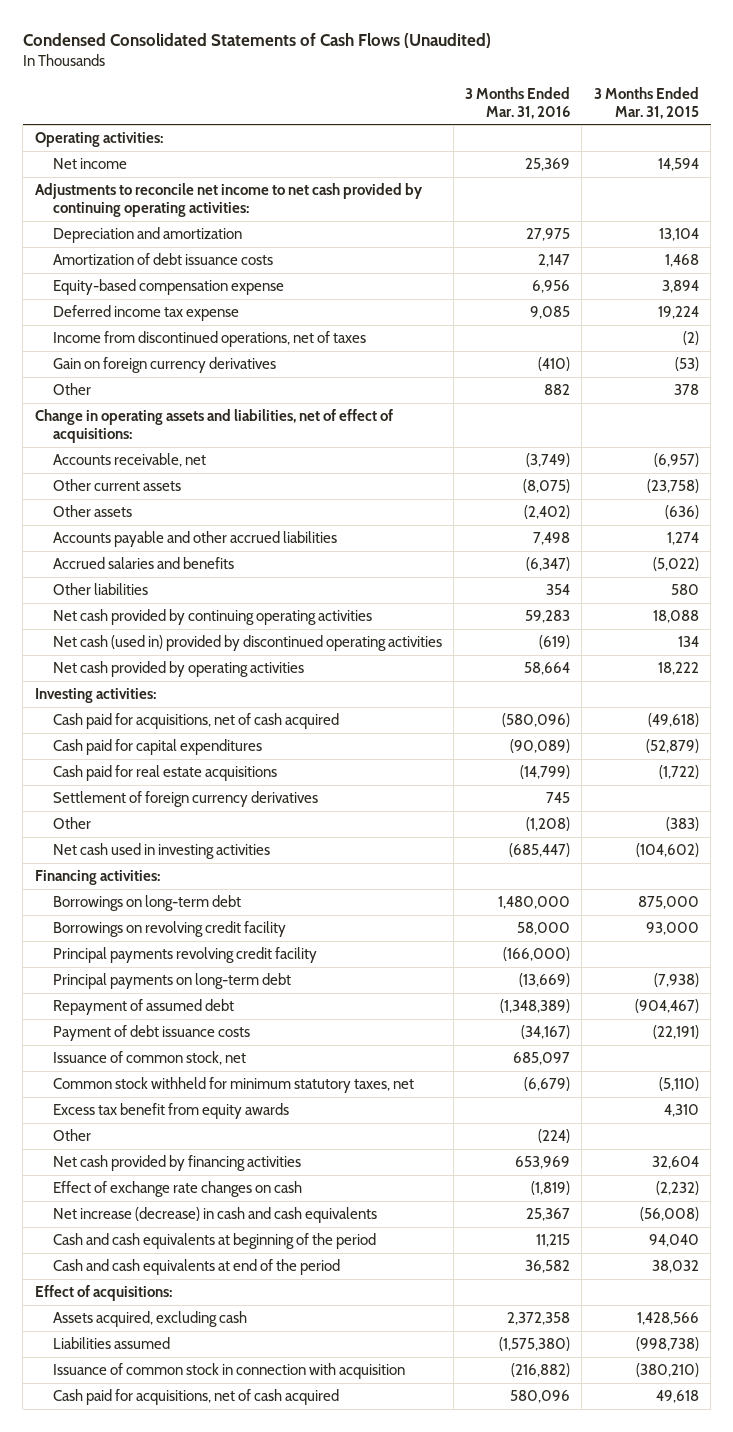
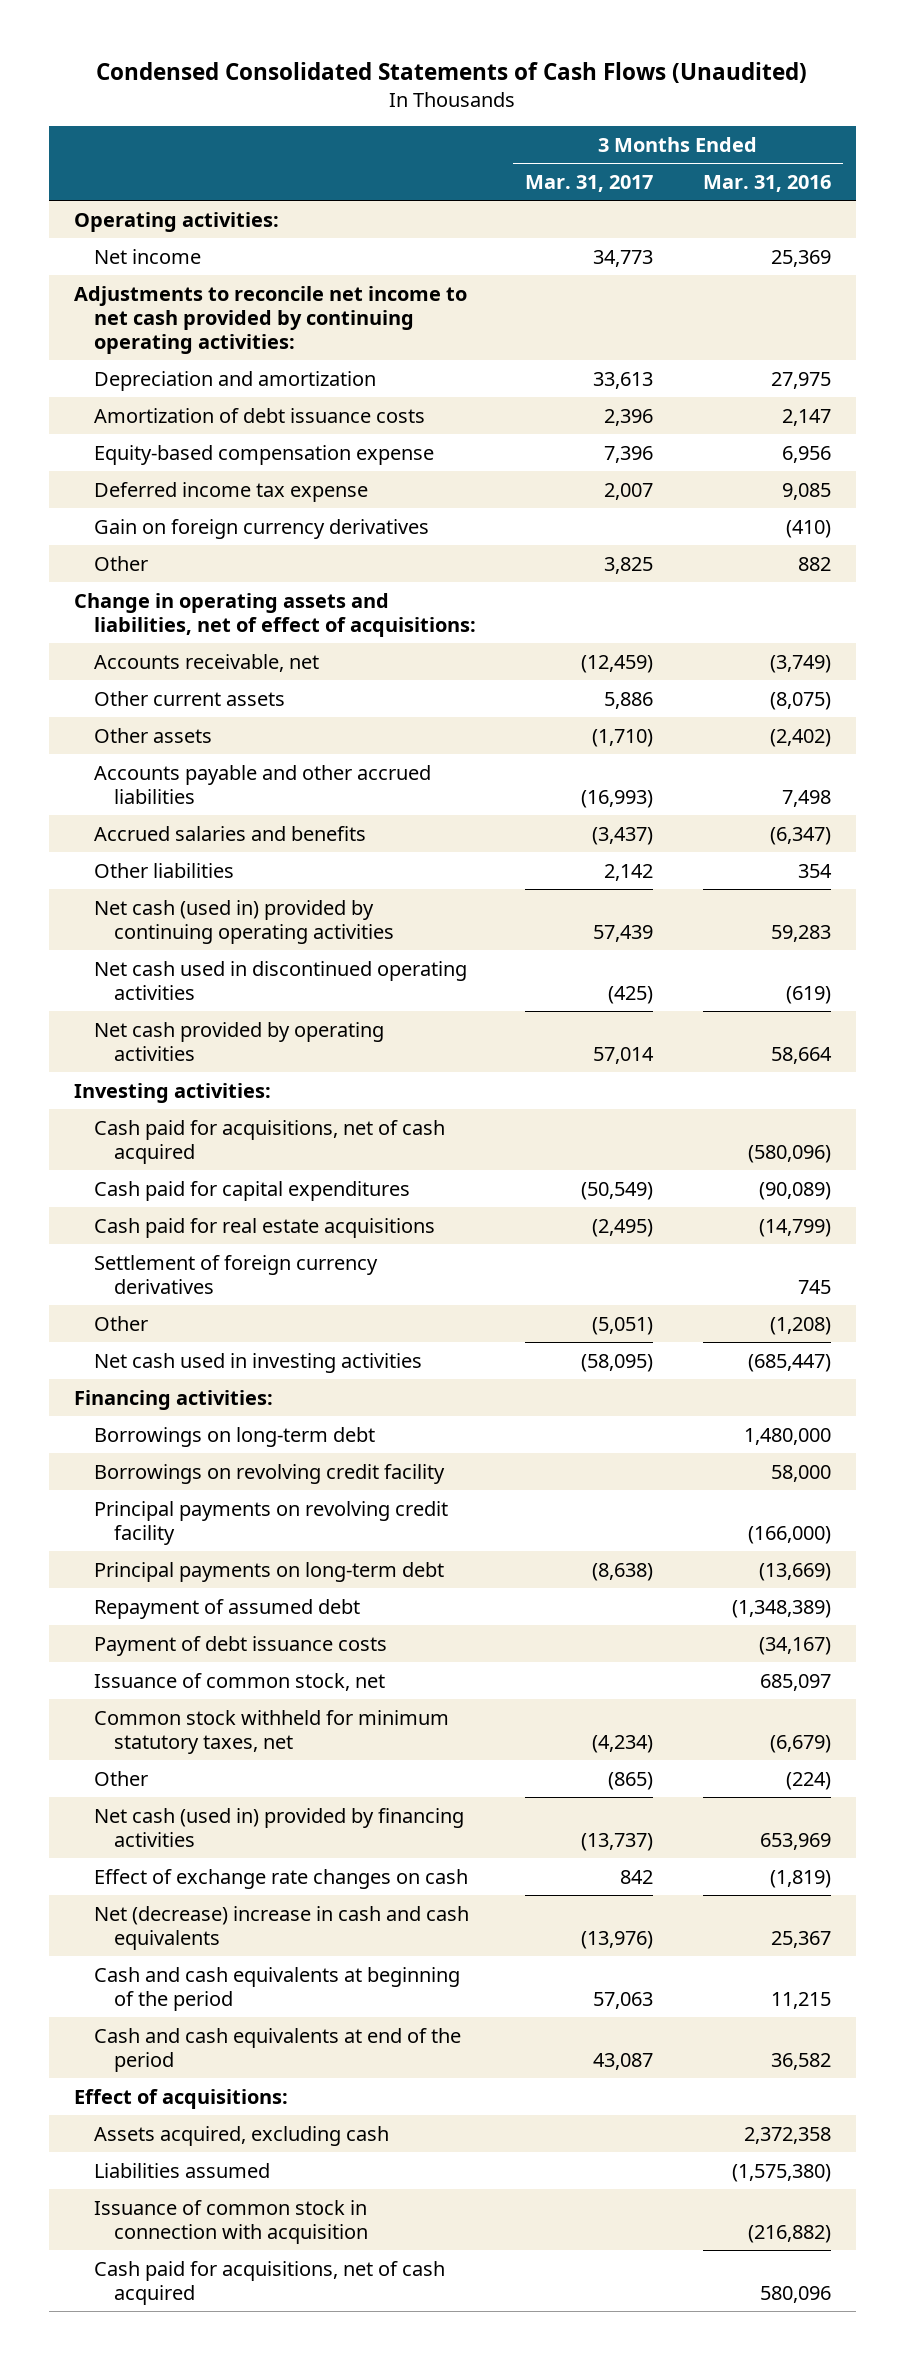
- | 3 Months Ended Mar. 31, 2016 | 3 Months Ended Mar. 31, 2015
+ | 3 Months Ended Mar. 31, 2017 | 3 Months Ended Mar. 31, 2016
- Income from discontinued operations, net of taxes | | (2)
- Net cash provided by continuing operating activities | 59,283 | 18,088
- Net cash (used in) provided by discontinued operating activities | (619) | 134
+ Net cash (used in) provided by continuing operating activities | 57,439 | 59,283
+ Net cash used in discontinued operating activities | (425) | (619)
- Principal payments revolving credit facility | (166,000) |
+ Principal payments on revolving credit facility | | (166,000)
- Excess tax benefit from equity awards | | 4,310
- Net cash provided by financing activities | 653,969 | 32,604
+ Net cash (used in) provided by financing activities | (13,737) | 653,969
- Net increase (decrease) in cash and cash equivalents | 25,367 | (56,008)
+ Net (decrease) increase in cash and cash equivalents | (13,976) | 25,367

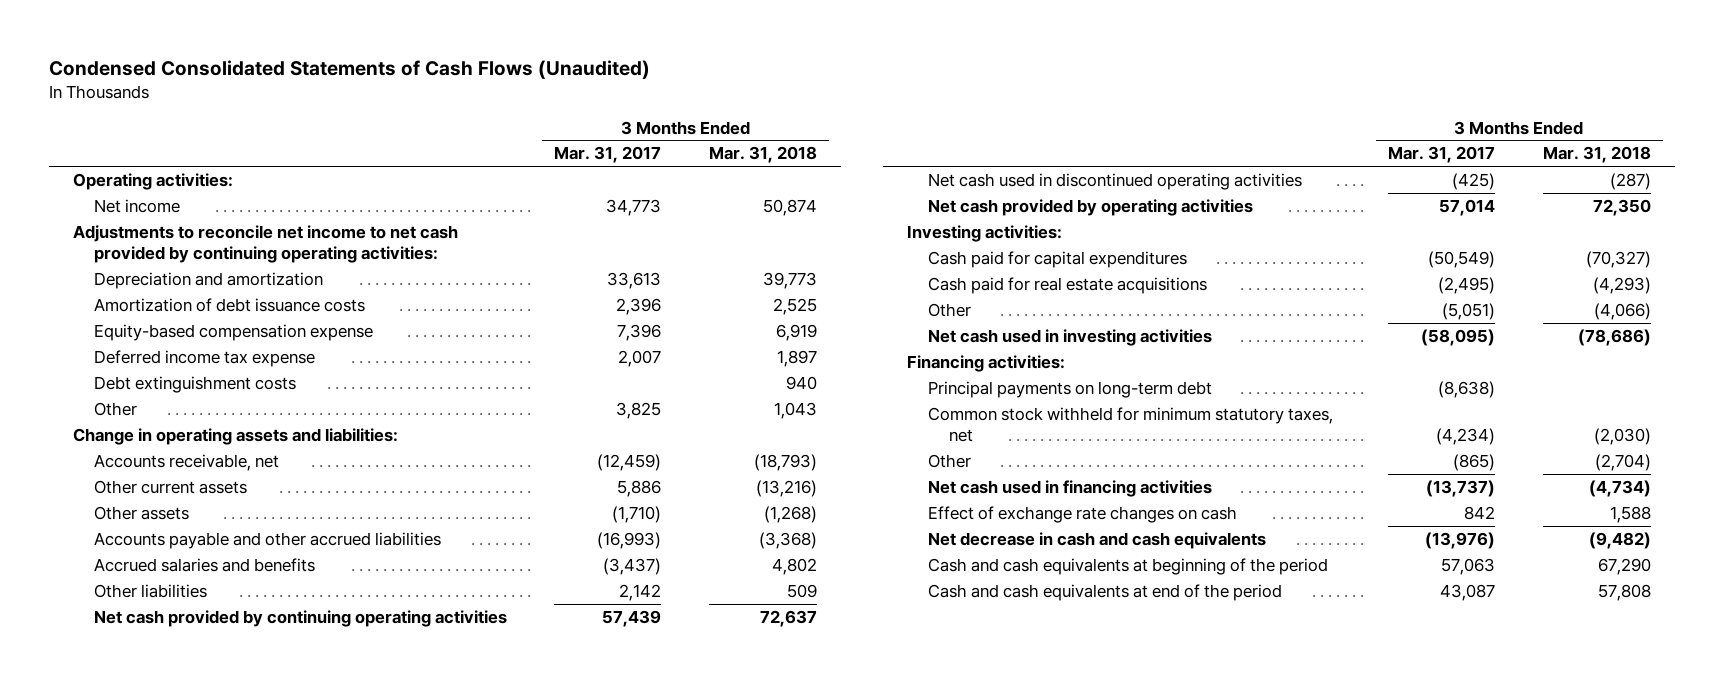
- | 3 Months Ended Mar. 31, 2017 | 3 Months Ended Mar. 31, 2016
+ | 3 Months Ended Mar. 31, 2017 | 3 Months Ended Mar. 31, 2018
- Gain on foreign currency derivatives | | (410)
+ Debt extinguishment costs | | 940
- Change in operating assets and liabilities, net of effect of acquisitions:
+ Change in operating assets and liabilities:
- Net cash (used in) provided by continuing operating activities | 57,439 | 59,283
+ Net cash provided by continuing operating activities | 57,439 | 72,637
- Cash paid for acquisitions, net of cash acquired | | (580,096)
- Settlement of foreign currency derivatives | | 745
- Borrowings on long-term debt | | 1,480,000
- Borrowings on revolving credit facility | | 58,000
- Principal payments on revolving credit facility | | (166,000)
- Repayment of assumed debt | | (1,348,389)
- Payment of debt issuance costs | | (34,167)
- Issuance of common stock, net | | 685,097
- Net cash (used in) provided by financing activities | (13,737) | 653,969
+ Net cash used in financing activities | (13,737) | (4,734)
- Net (decrease) increase in cash and cash equivalents | (13,976) | 25,367
+ Net decrease in cash and cash equivalents | (13,976) | (9,482)
- Effect of acquisitions:
- Assets acquired, excluding cash | | 2,372,358
- Liabilities assumed | | (1,575,380)
- Issuance of common stock in connection with acquisition | | (216,882)
- Cash paid for acquisitions, net of cash acquired | | 580,096

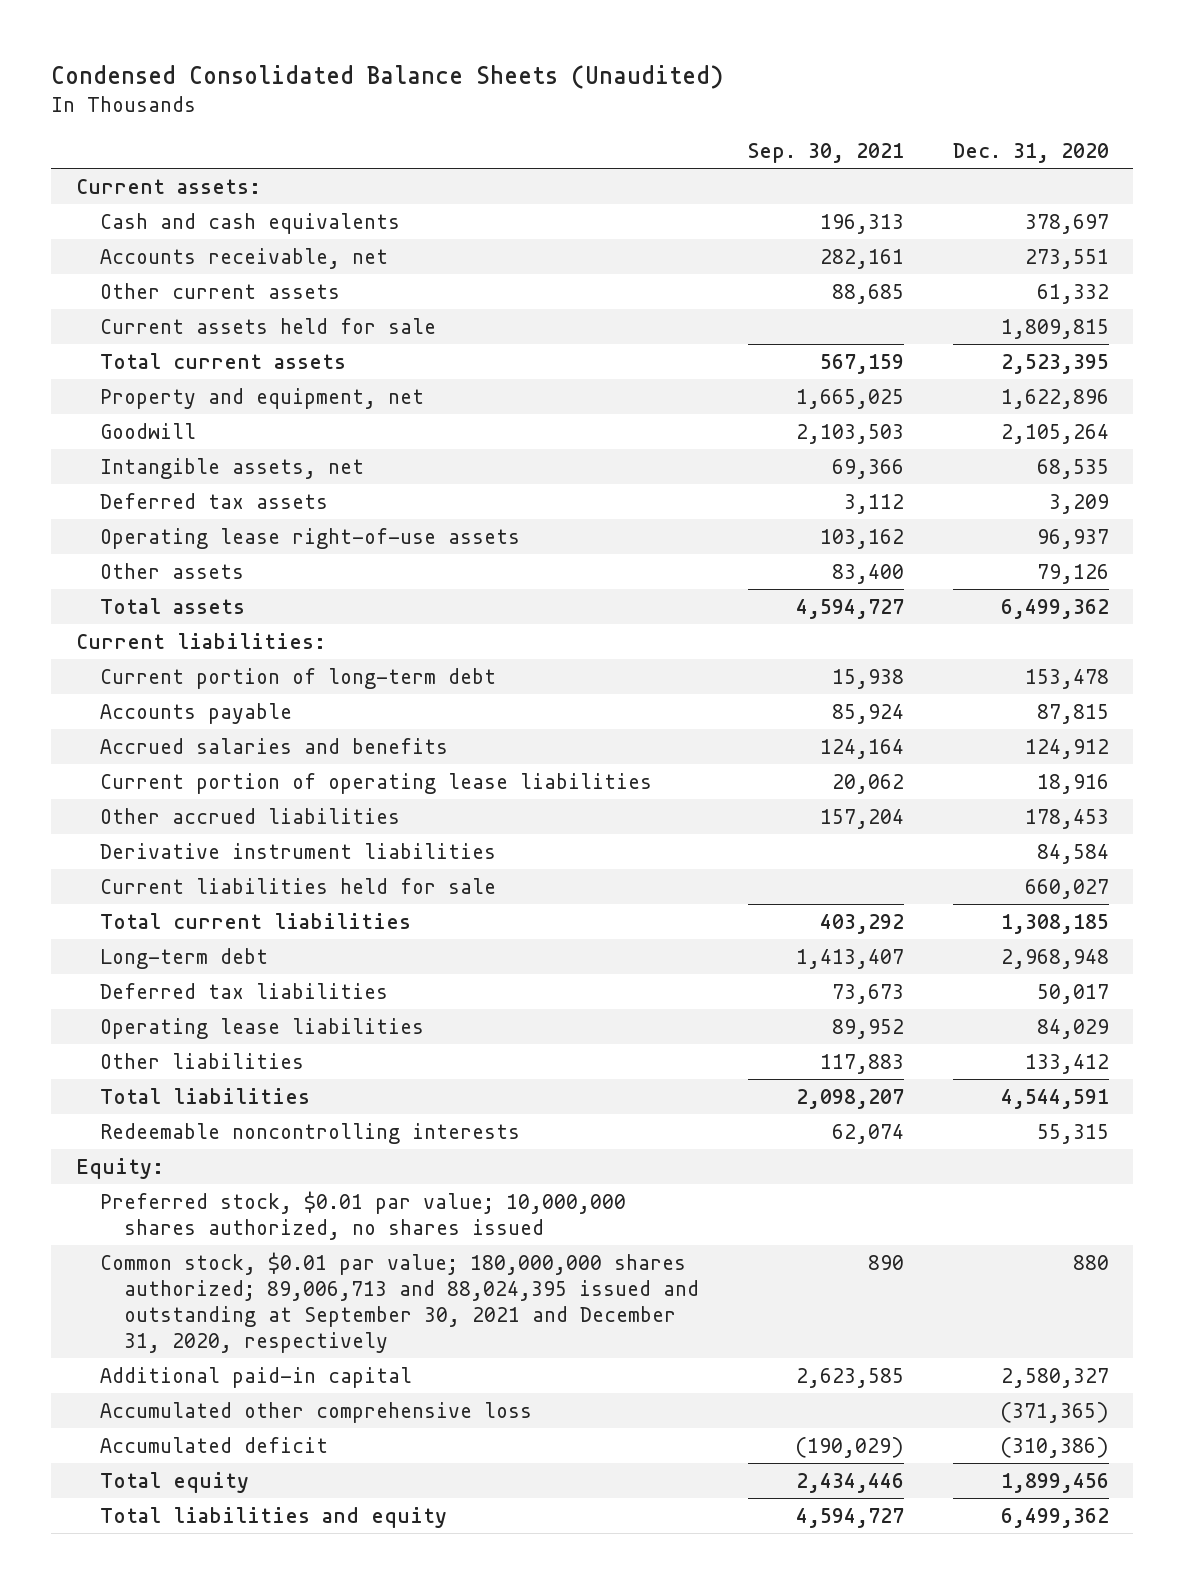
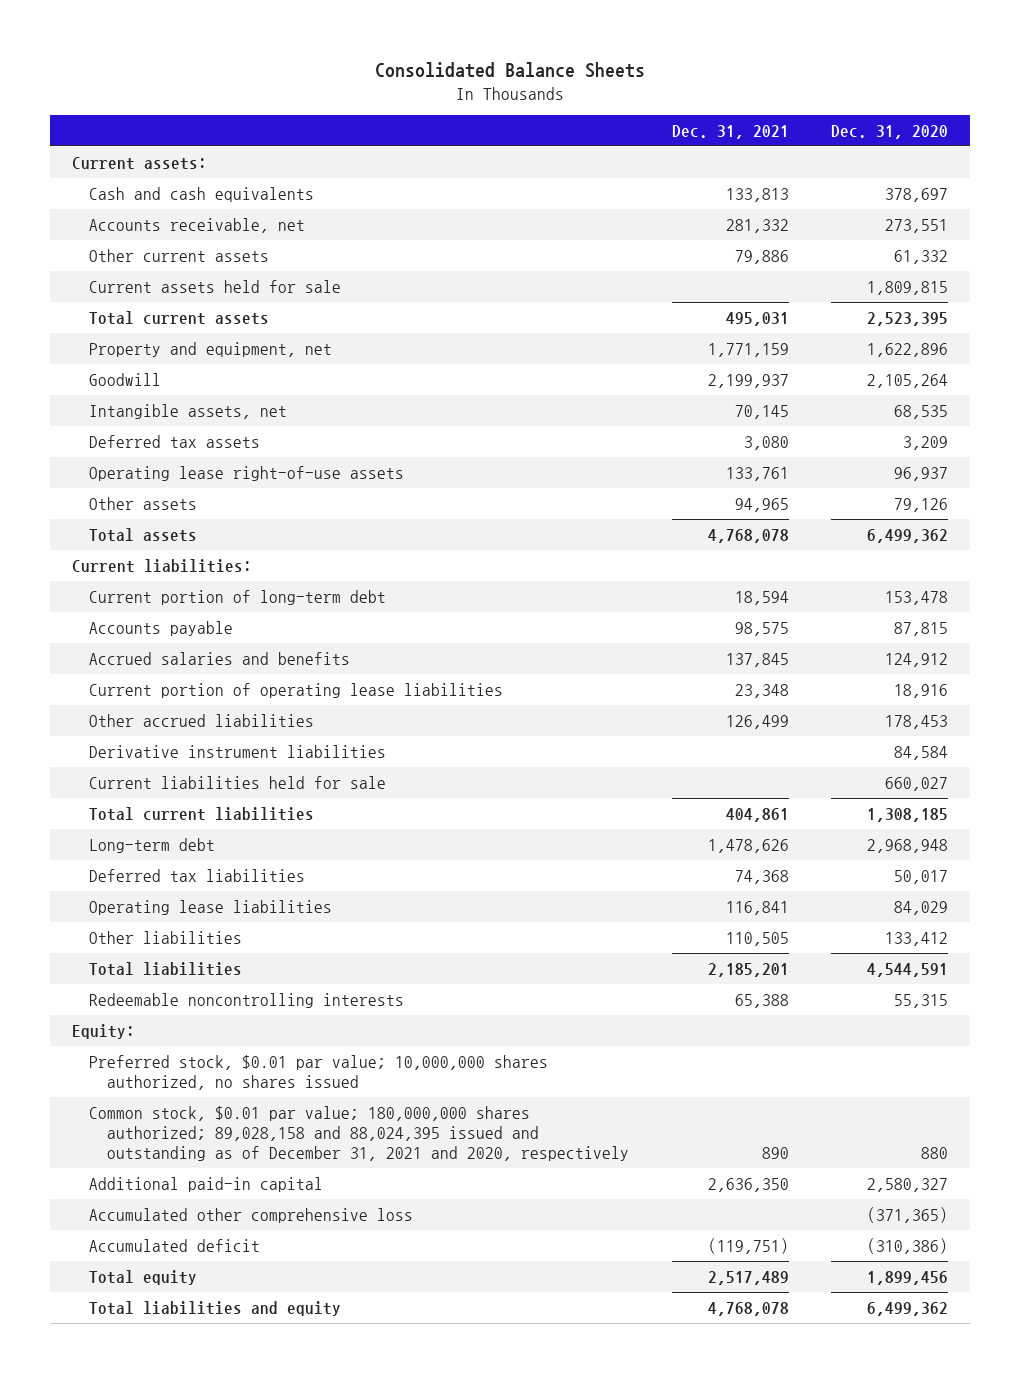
- Condensed Consolidated Balance Sheets (Unaudited)
+ Consolidated Balance Sheets
- | Sep. 30, 2021 | Dec. 31, 2020
+ | Dec. 31, 2021 | Dec. 31, 2020
- Common stock, $0.01 par value; 180,000,000 shares authorized; 89,006,713 and 88,024,395 issued and outstanding at September 30, 2021 and December 31, 2020, respectively | 890 | 880
+ Common stock, $0.01 par value; 180,000,000 shares authorized; 89,028,158 and 88,024,395 issued and outstanding as of December 31, 2021 and 2020, respectively | 890 | 880

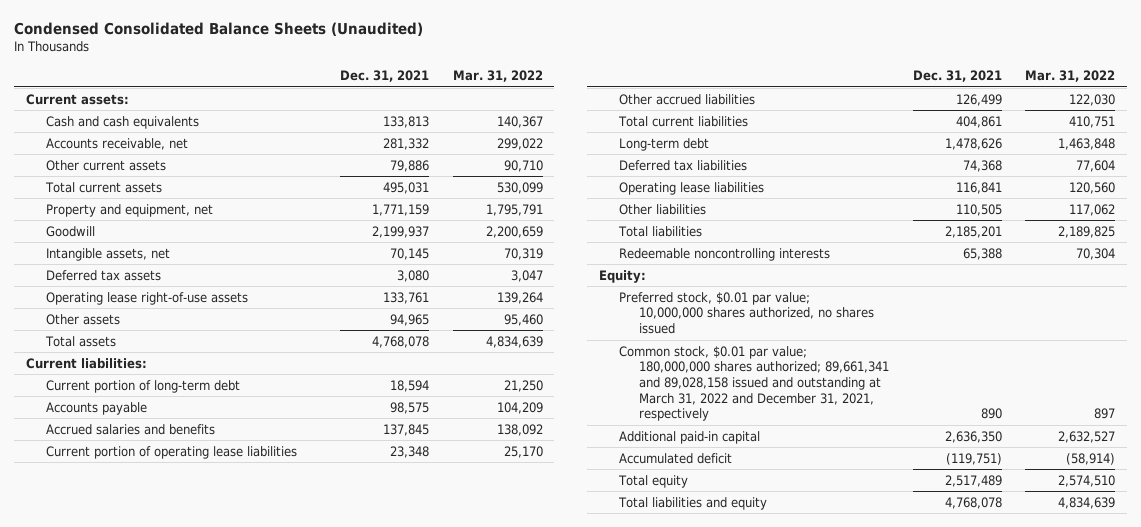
- Consolidated Balance Sheets
+ Condensed Consolidated Balance Sheets (Unaudited)
- | Dec. 31, 2021 | Dec. 31, 2020
+ | Dec. 31, 2021 | Mar. 31, 2022
- Current assets held for sale | | 1,809,815
- Derivative instrument liabilities | | 84,584
- Current liabilities held for sale | | 660,027
- Common stock, $0.01 par value; 180,000,000 shares authorized; 89,028,158 and 88,024,395 issued and outstanding as of December 31, 2021 and 2020, respectively | 890 | 880
+ Common stock, $0.01 par value; 180,000,000 shares authorized; 89,661,341 and 89,028,158 issued and outstanding at March 31, 2022 and December 31, 2021, respectively | 890 | 897
- Accumulated other comprehensive loss | | (371,365)

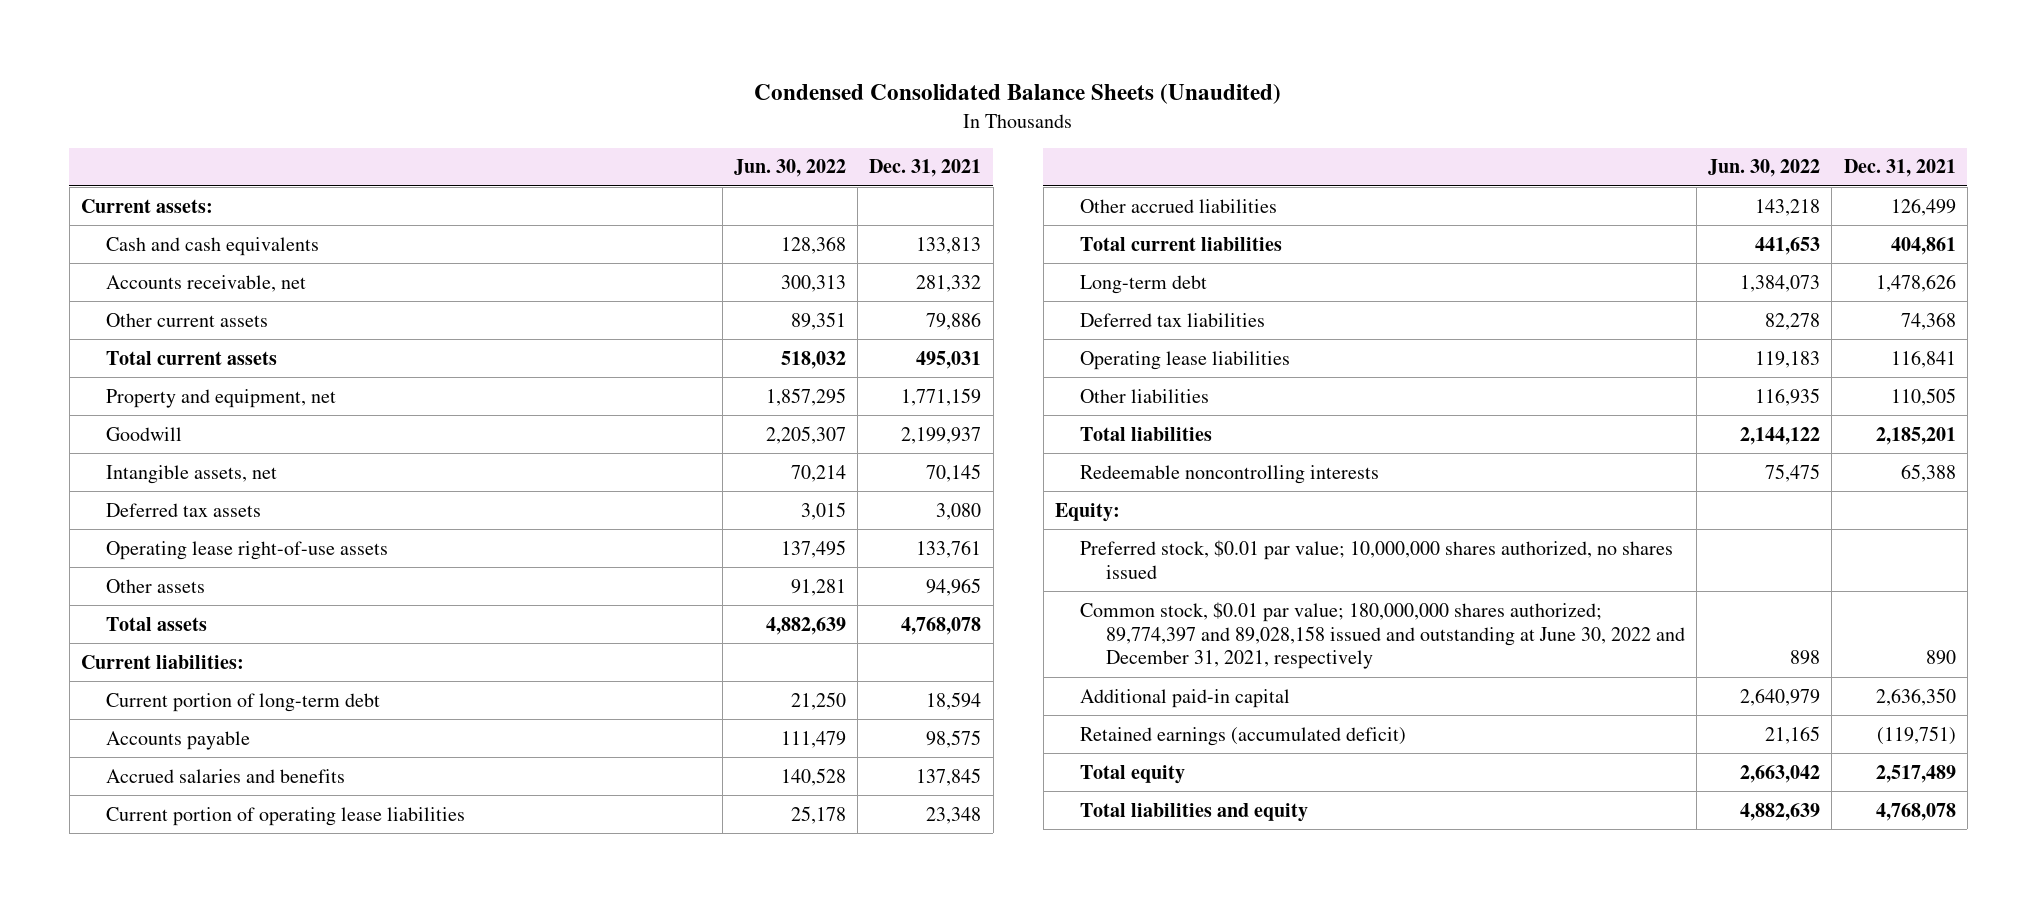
- | Dec. 31, 2021 | Mar. 31, 2022
+ | Jun. 30, 2022 | Dec. 31, 2021
- Common stock, $0.01 par value; 180,000,000 shares authorized; 89,661,341 and 89,028,158 issued and outstanding at March 31, 2022 and December 31, 2021, respectively | 890 | 897
+ Common stock, $0.01 par value; 180,000,000 shares authorized; 89,774,397 and 89,028,158 issued and outstanding at June 30, 2022 and December 31, 2021, respectively | 898 | 890
- Accumulated deficit | (119,751) | (58,914)
+ Retained earnings (accumulated deficit) | 21,165 | (119,751)

